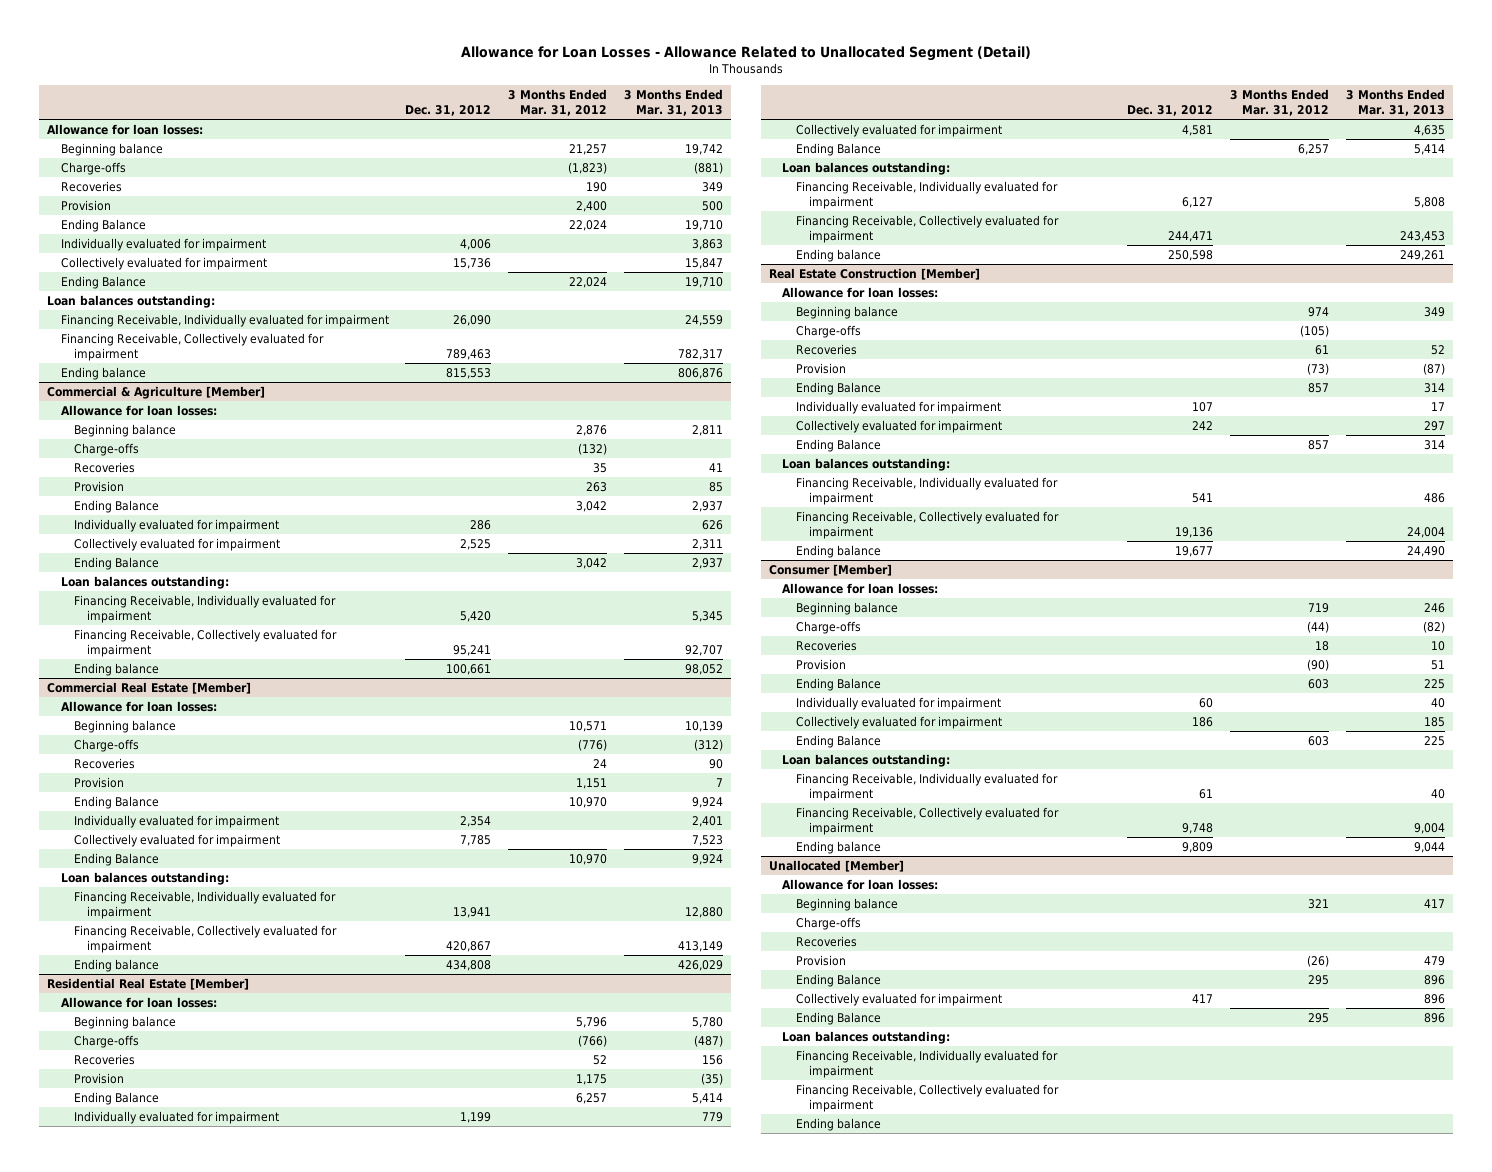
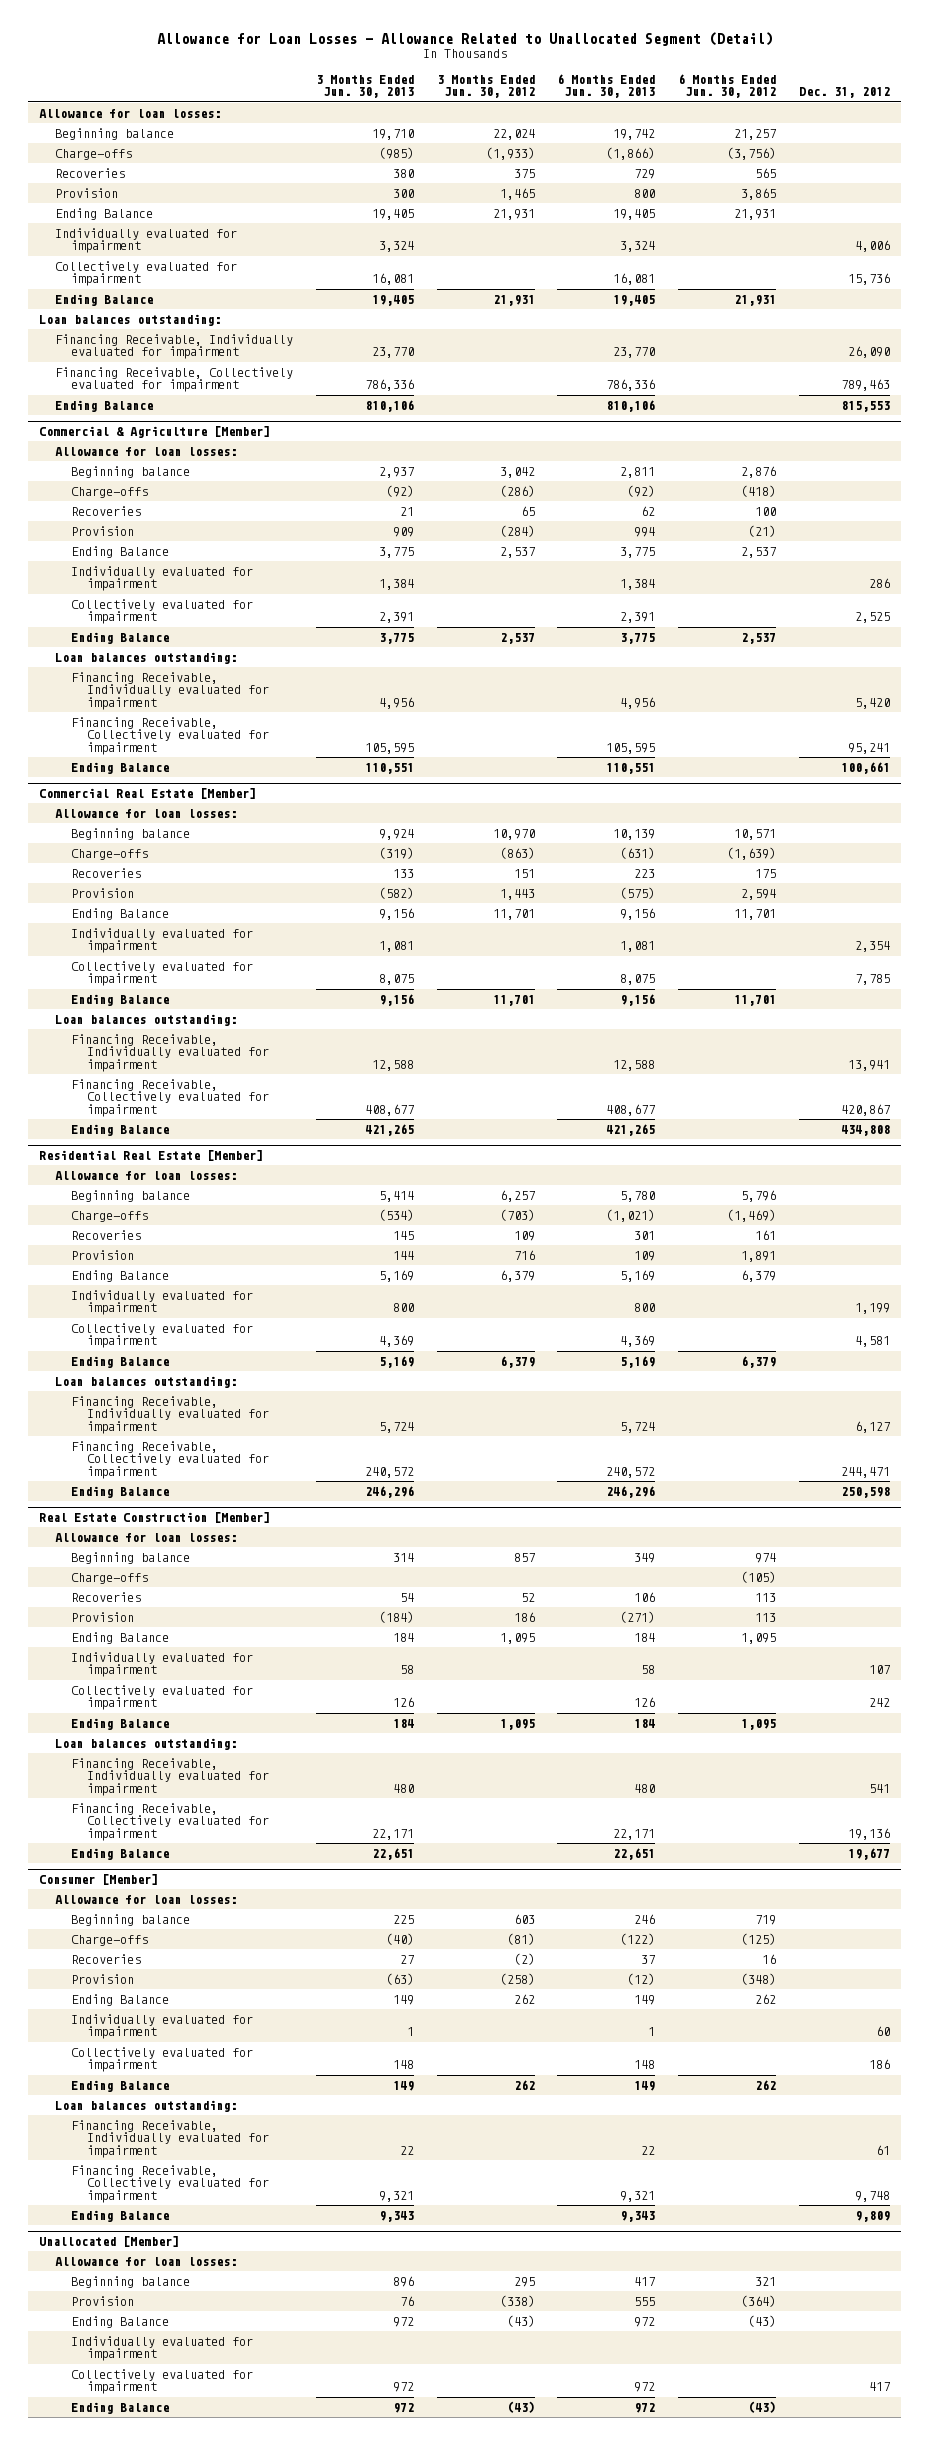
- | Dec. 31, 2012 | 3 Months Ended Mar. 31, 2012 | 3 Months Ended Mar. 31, 2013
+ | 3 Months Ended Jun. 30, 2013 | 3 Months Ended Jun. 30, 2012 | 6 Months Ended Jun. 30, 2013 | 6 Months Ended Jun. 30, 2012 | Dec. 31, 2012
- Ending balance | 815,553 | | 806,876
+ Ending Balance | 810,106 | | 810,106 | | 815,553
@ Commercial & Agriculture [Member]
- Ending balance | 100,661 | | 98,052
+ Ending Balance | 110,551 | | 110,551 | | 100,661
@ Commercial Real Estate [Member]
- Ending balance | 434,808 | | 426,029
+ Ending Balance | 421,265 | | 421,265 | | 434,808
@ Residential Real Estate [Member]
- Ending balance | 250,598 | | 249,261
+ Ending Balance | 246,296 | | 246,296 | | 250,598
@ Real Estate Construction [Member]
- Ending balance | 19,677 | | 24,490
+ Ending Balance | 22,651 | | 22,651 | | 19,677
@ Consumer [Member]
- Ending balance | 9,809 | | 9,044
+ Ending Balance | 9,343 | | 9,343 | | 9,809
@ Unallocated [Member]
- Charge-offs
- Recoveries
+ Individually evaluated for impairment
- Loan balances outstanding:
- Financing Receivable, Individually evaluated for impairment
- Financing Receivable, Collectively evaluated for impairment
- Ending balance

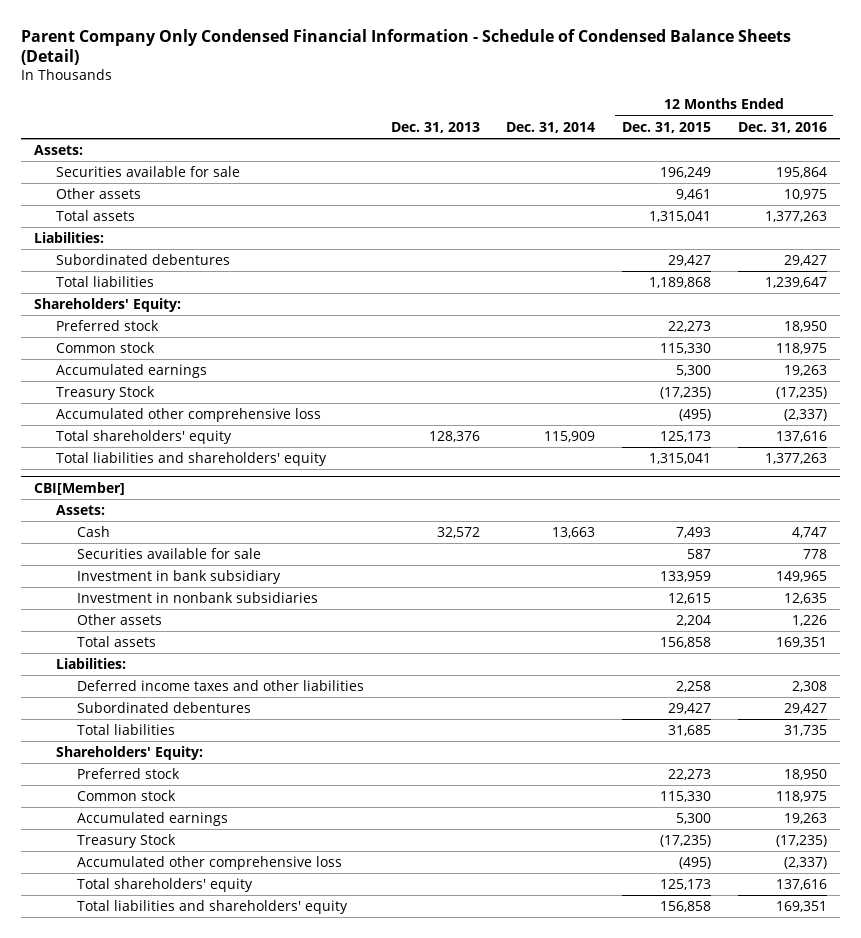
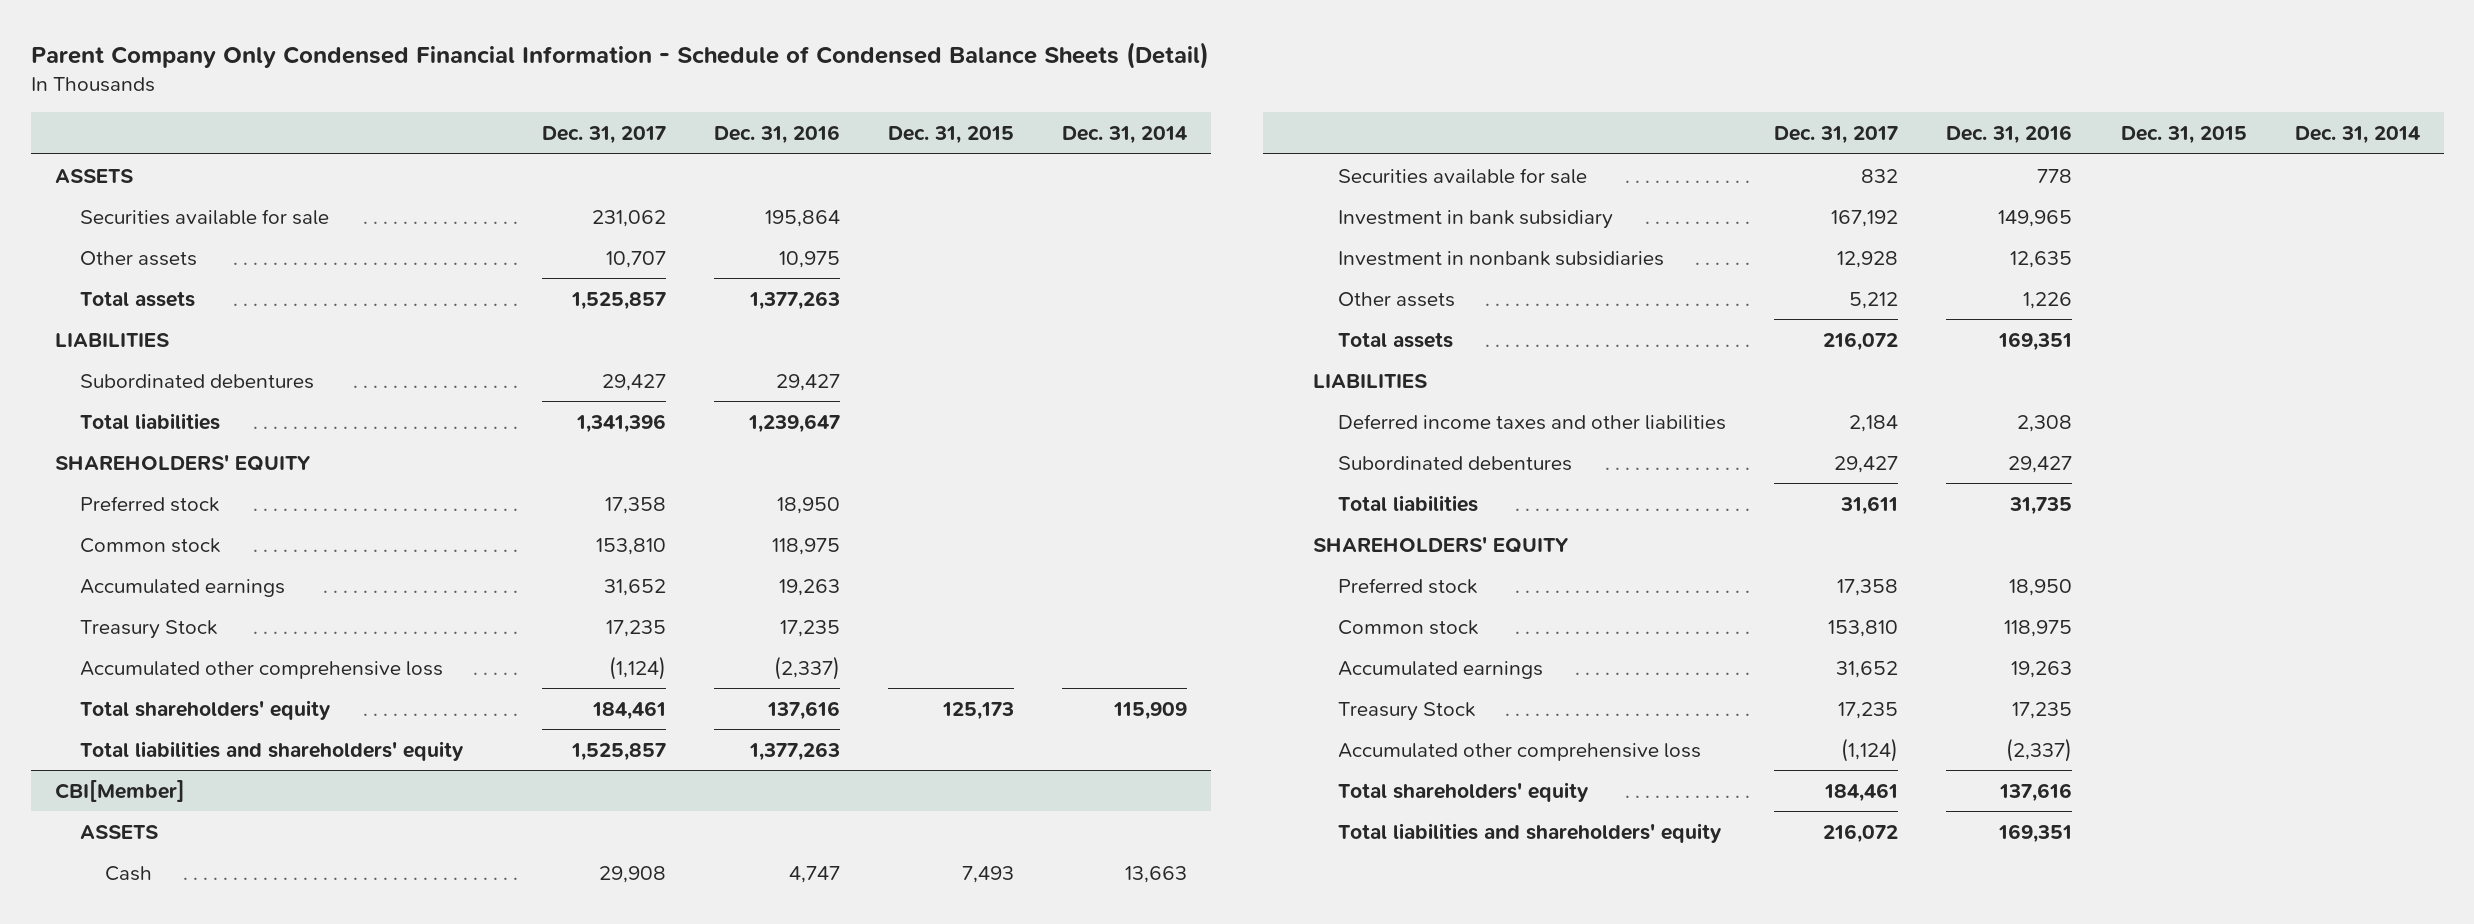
- | Dec. 31, 2013 | Dec. 31, 2014 | 12 Months Ended Dec. 31, 2015 | 12 Months Ended Dec. 31, 2016
+ | Dec. 31, 2017 | Dec. 31, 2016 | Dec. 31, 2015 | Dec. 31, 2014
- Assets:
+ ASSETS
- Liabilities:
+ LIABILITIES
- Shareholders' Equity:
+ SHAREHOLDERS' EQUITY
@ CBI[Member]
- Assets:
+ ASSETS
- Liabilities:
+ LIABILITIES
- Shareholders' Equity:
+ SHAREHOLDERS' EQUITY

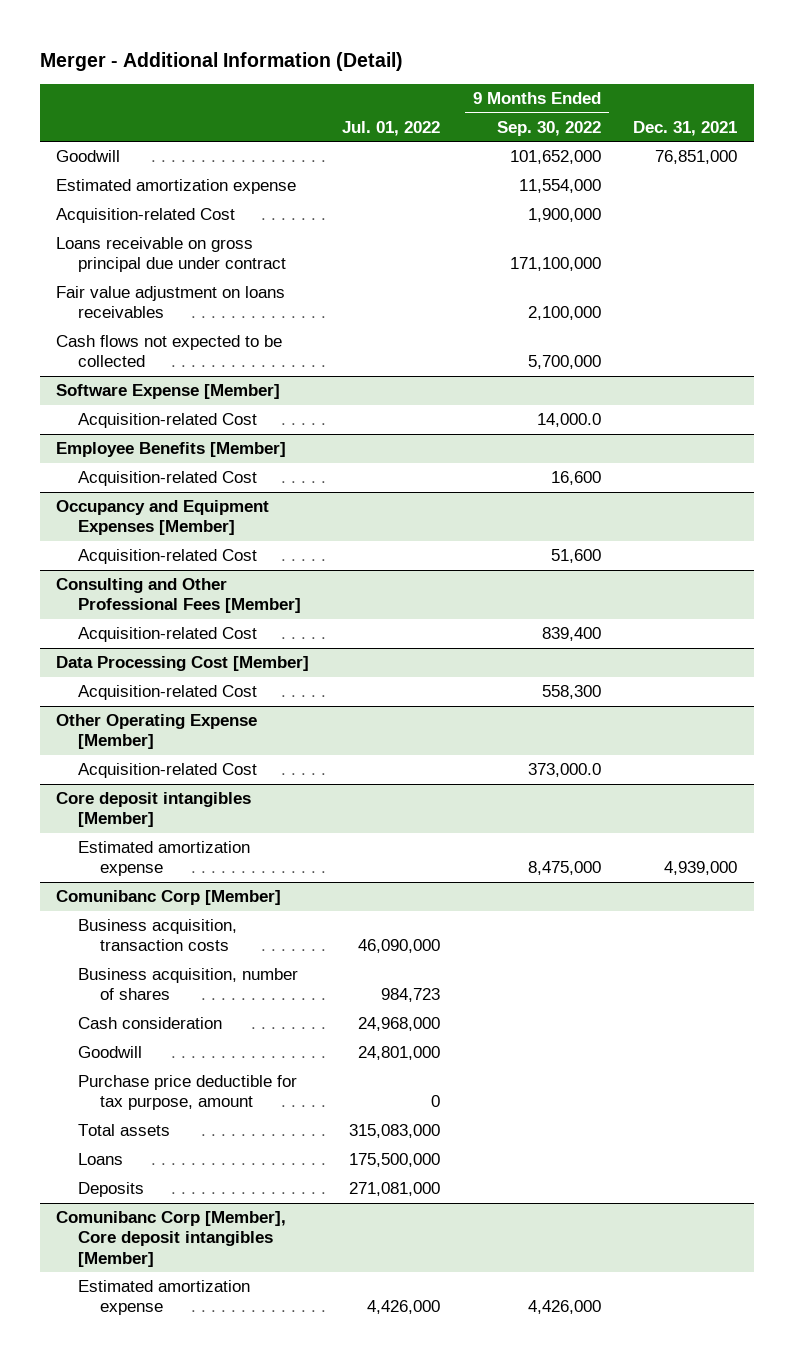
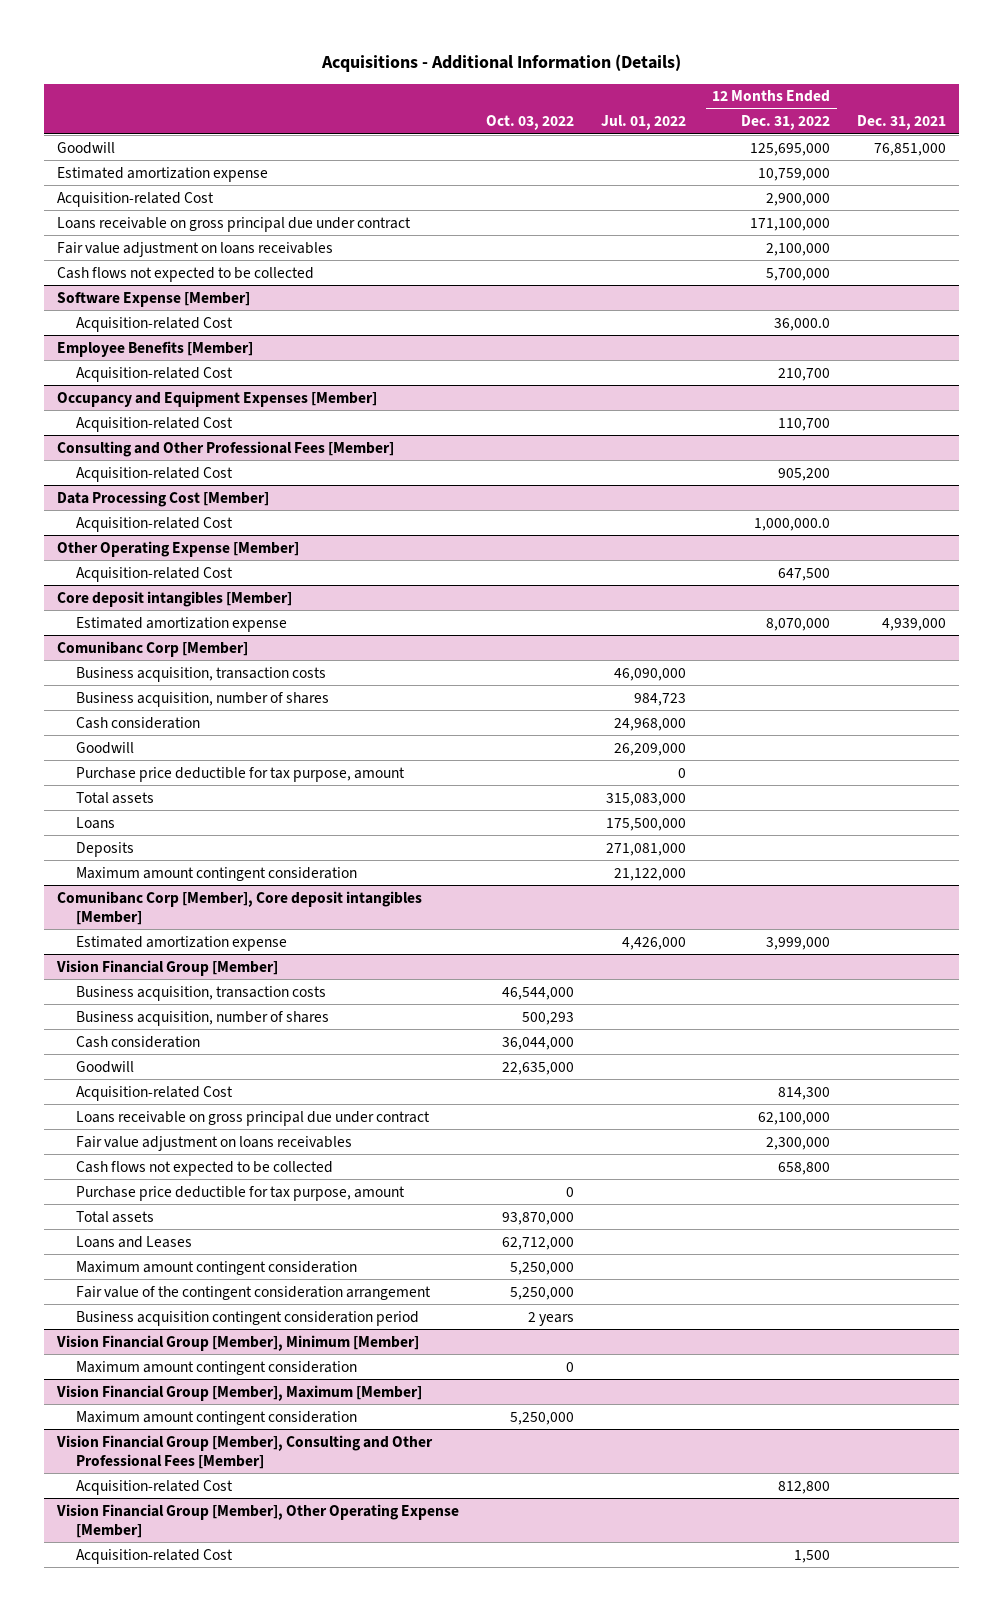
- Merger - Additional Information (Detail)
+ Acquisitions - Additional Information (Details)
- | Jul. 01, 2022 | 9 Months Ended Sep. 30, 2022 | Dec. 31, 2021
+ | Oct. 03, 2022 | Jul. 01, 2022 | 12 Months Ended Dec. 31, 2022 | Dec. 31, 2021
@ Comunibanc Corp [Member]
- Goodwill | 24,801,000 | |
+ Goodwill | | 26,209,000 | |
+ Maximum amount contingent consideration | | 21,122,000 | |
+ Vision Financial Group [Member]
+ Business acquisition, transaction costs | 46,544,000 | | |
+ Business acquisition, number of shares | 500,293 | | |
+ Cash consideration | 36,044,000 | | |
+ Goodwill | 22,635,000 | | |
+ Acquisition-related Cost | | | 814,300 |
+ Loans receivable on gross principal due under contract | | | 62,100,000 |
+ Fair value adjustment on loans receivables | | | 2,300,000 |
+ Cash flows not expected to be collected | | | 658,800 |
+ Purchase price deductible for tax purpose, amount | 0 | | |
+ Total assets | 93,870,000 | | |
+ Loans and Leases | 62,712,000 | | |
+ Maximum amount contingent consideration | 5,250,000 | | |
+ Fair value of the contingent consideration arrangement | 5,250,000 | | |
+ Business acquisition contingent consideration period | 2 years | | |
+ Vision Financial Group [Member], Minimum [Member]
+ Maximum amount contingent consideration | 0 | | |
+ Vision Financial Group [Member], Maximum [Member]
+ Maximum amount contingent consideration | 5,250,000 | | |
+ Vision Financial Group [Member], Consulting and Other Professional Fees [Member]
+ Acquisition-related Cost | | | 812,800 |
+ Vision Financial Group [Member], Other Operating Expense [Member]
+ Acquisition-related Cost | | | 1,500 |

